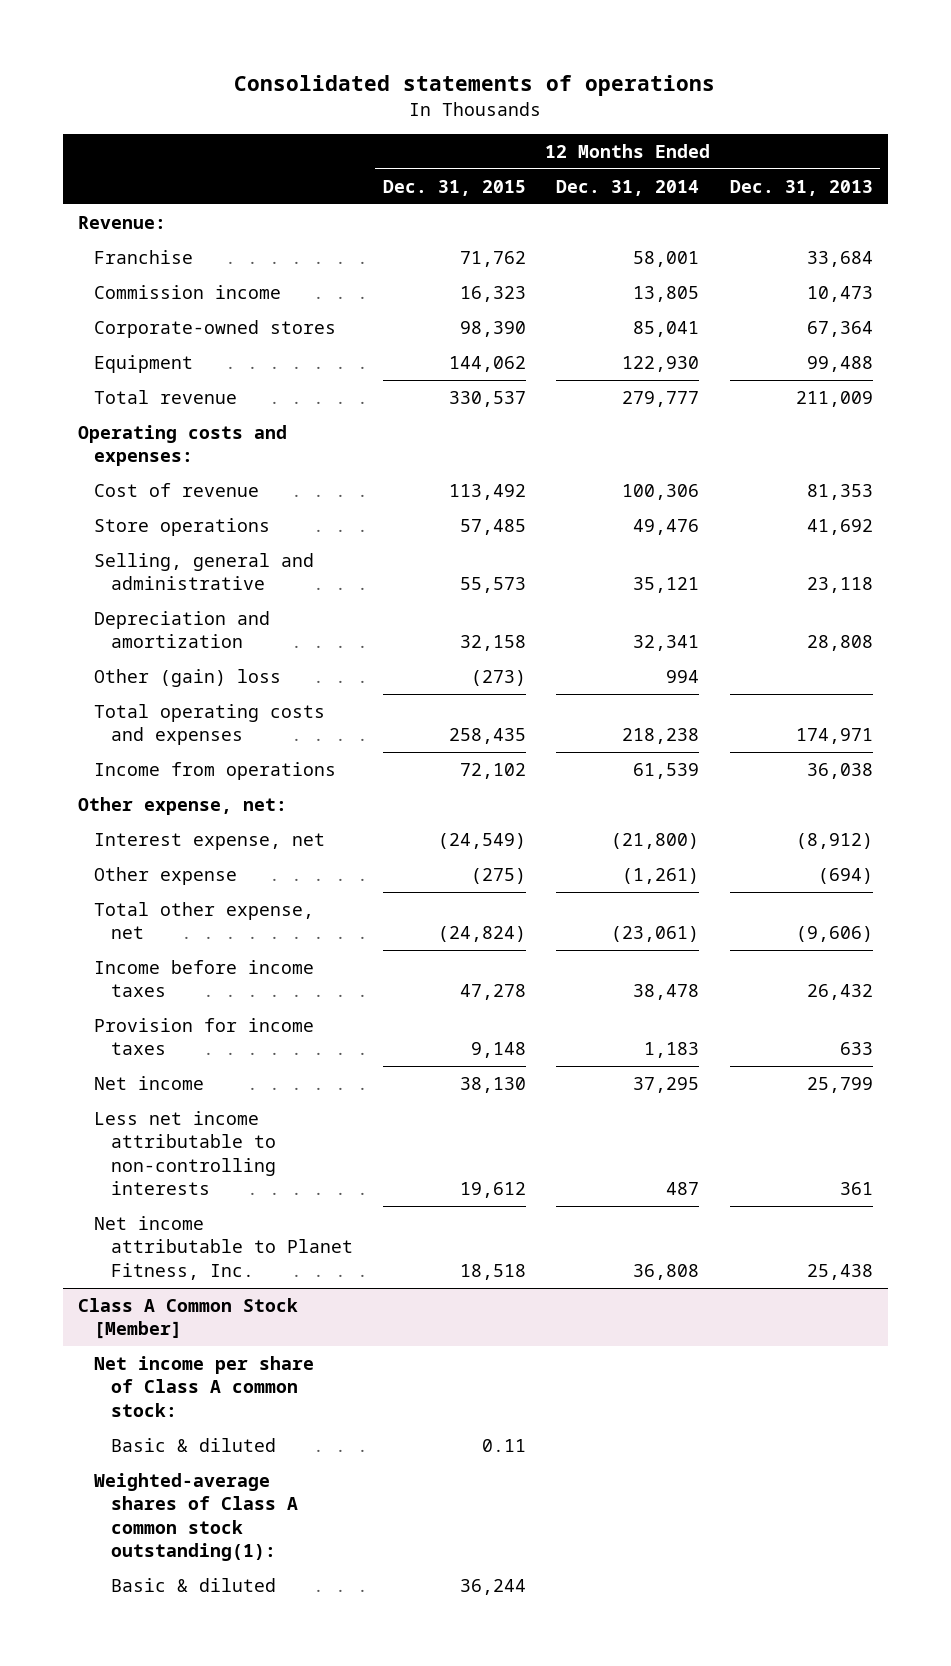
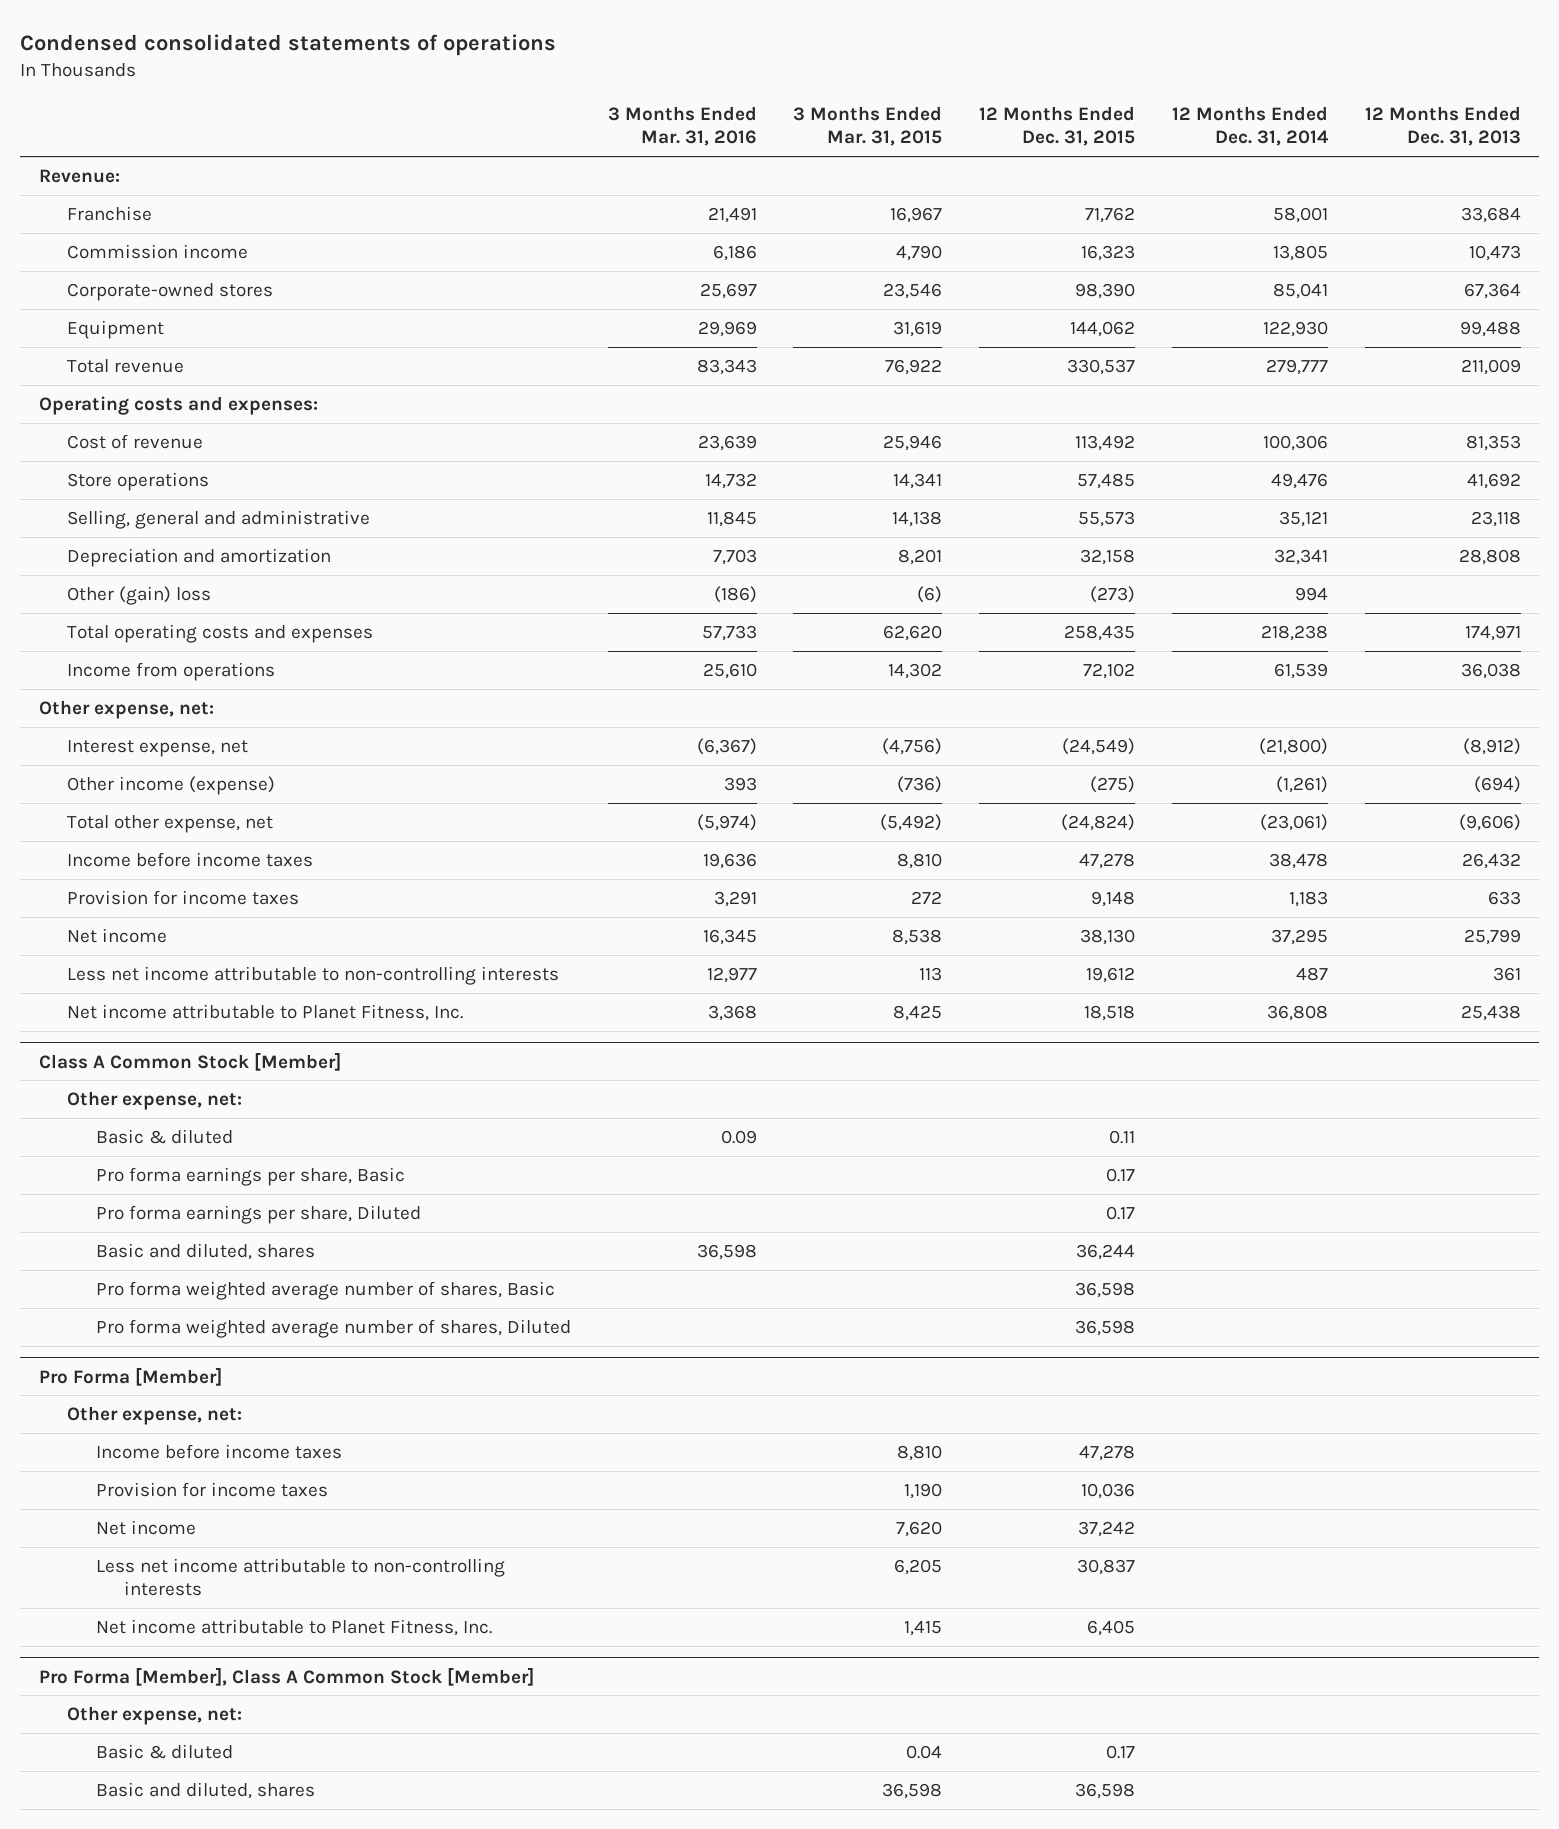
- Consolidated statements of operations
+ Condensed consolidated statements of operations
- | 12 Months Ended Dec. 31, 2015 | 12 Months Ended Dec. 31, 2014 | 12 Months Ended Dec. 31, 2013
+ | 3 Months Ended Mar. 31, 2016 | 3 Months Ended Mar. 31, 2015 | 12 Months Ended Dec. 31, 2015 | 12 Months Ended Dec. 31, 2014 | 12 Months Ended Dec. 31, 2013
- Other expense | (275) | (1,261) | (694)
+ Other income (expense) | 393 | (736) | (275) | (1,261) | (694)
@ Class A Common Stock [Member]
- Net income per share of Class A common stock:
+ Other expense, net:
- Weighted-average shares of Class A common stock outstanding(1):
- Basic & diluted | 36,244 | |
+ Pro forma earnings per share, Basic | | | 0.17 | |
+ Pro forma earnings per share, Diluted | | | 0.17 | |
+ Basic and diluted, shares | 36,598 | | 36,244 | |
+ Pro forma weighted average number of shares, Basic | | | 36,598 | |
+ Pro forma weighted average number of shares, Diluted | | | 36,598 | |
+ Pro Forma [Member]
+ Other expense, net:
+ Income before income taxes | | 8,810 | 47,278 | |
+ Provision for income taxes | | 1,190 | 10,036 | |
+ Net income | | 7,620 | 37,242 | |
+ Less net income attributable to non-controlling interests | | 6,205 | 30,837 | |
+ Net income attributable to Planet Fitness, Inc. | | 1,415 | 6,405 | |
+ Pro Forma [Member], Class A Common Stock [Member]
+ Other expense, net:
+ Basic & diluted | | 0.04 | 0.17 | |
+ Basic and diluted, shares | | 36,598 | 36,598 | |

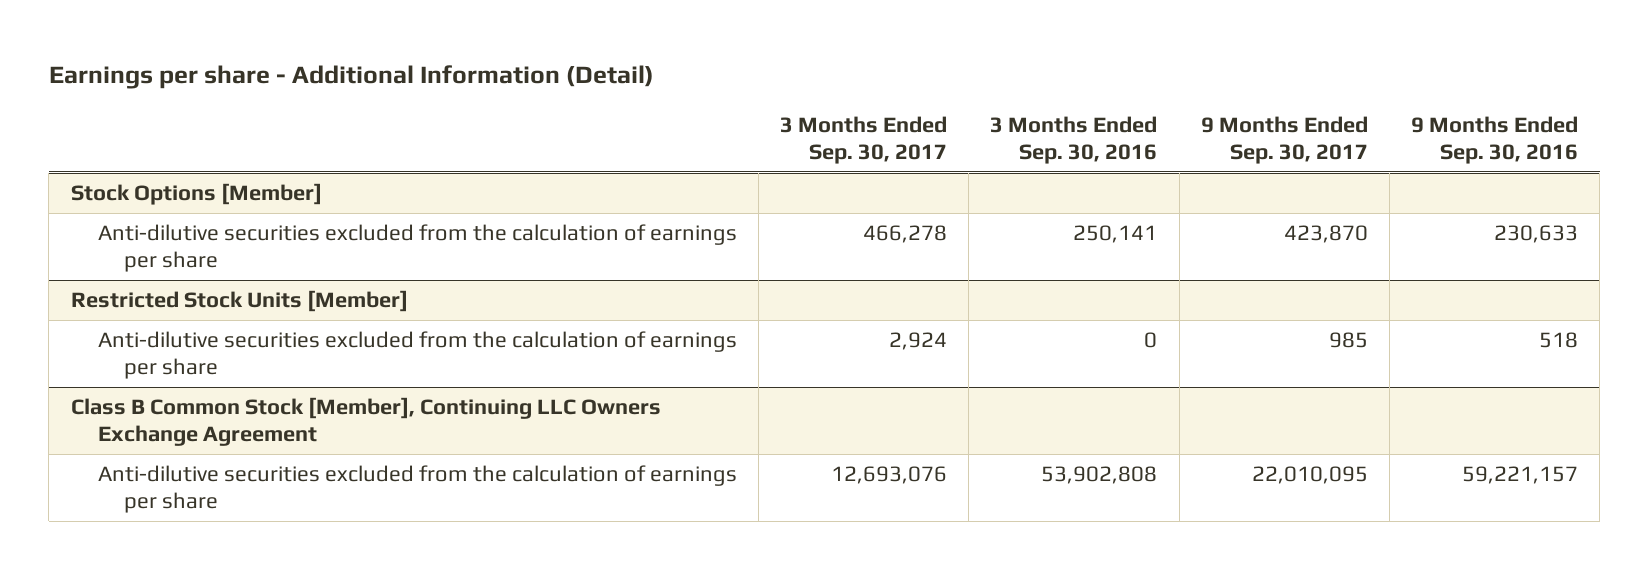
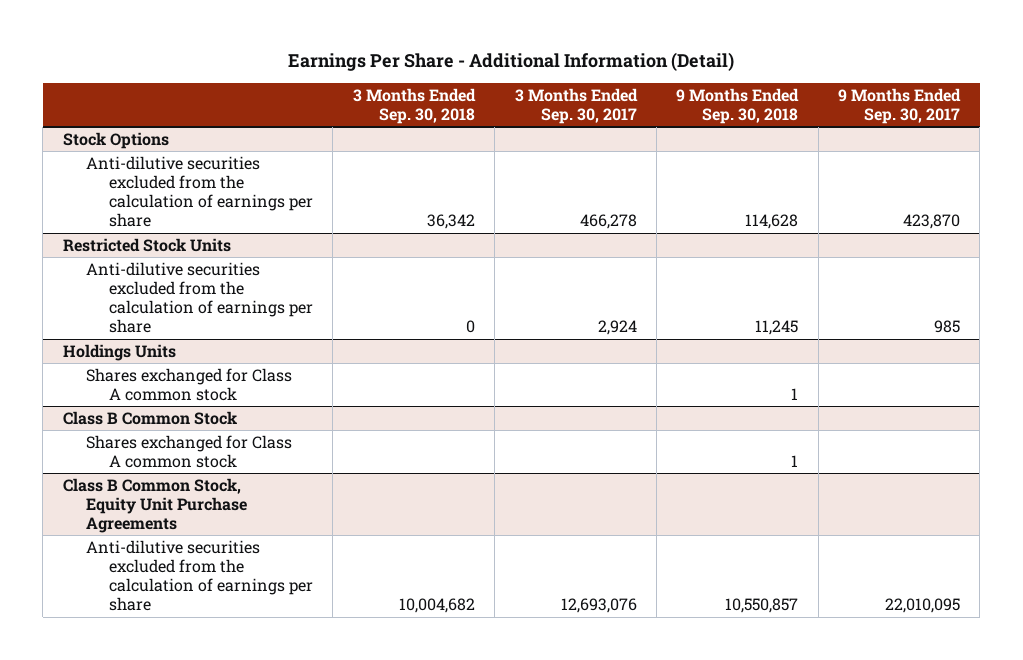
- Earnings per share - Additional Information (Detail)
+ Earnings Per Share - Additional Information (Detail)
- | 3 Months Ended Sep. 30, 2017 | 3 Months Ended Sep. 30, 2016 | 9 Months Ended Sep. 30, 2017 | 9 Months Ended Sep. 30, 2016
+ | 3 Months Ended Sep. 30, 2018 | 3 Months Ended Sep. 30, 2017 | 9 Months Ended Sep. 30, 2018 | 9 Months Ended Sep. 30, 2017
- Stock Options [Member]
+ Stock Options
- Restricted Stock Units [Member]
+ Restricted Stock Units
- Class B Common Stock [Member], Continuing LLC Owners Exchange Agreement
+ Holdings Units
+ Shares exchanged for Class A common stock | | | 1 |
+ Class B Common Stock
+ Shares exchanged for Class A common stock | | | 1 |
+ Class B Common Stock, Equity Unit Purchase Agreements

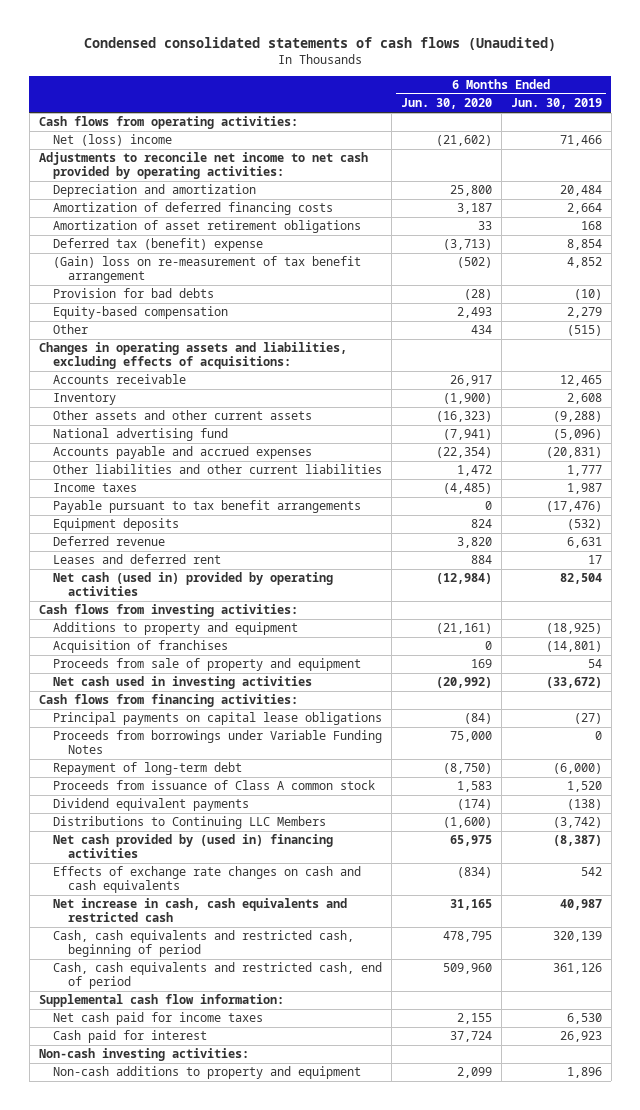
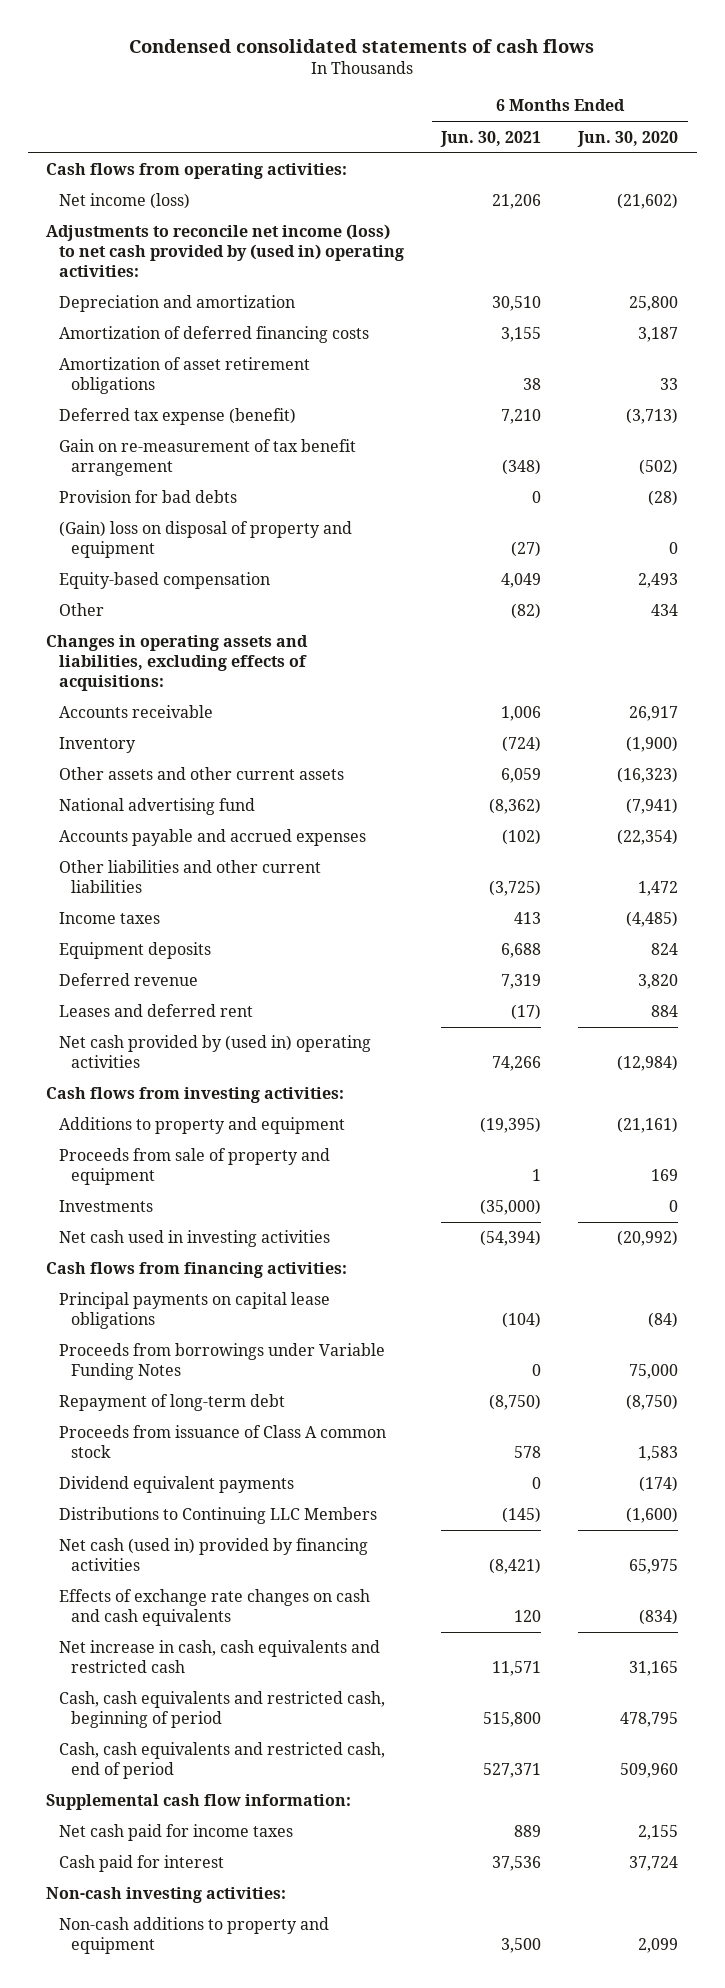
- Condensed consolidated statements of cash flows (Unaudited)
+ Condensed consolidated statements of cash flows
- | 6 Months Ended Jun. 30, 2020 | 6 Months Ended Jun. 30, 2019
+ | 6 Months Ended Jun. 30, 2021 | 6 Months Ended Jun. 30, 2020
- Net (loss) income | (21,602) | 71,466
- Adjustments to reconcile net income to net cash provided by operating activities:
+ Net income (loss) | 21,206 | (21,602)
+ Adjustments to reconcile net income (loss) to net cash provided by (used in) operating activities:
- Deferred tax (benefit) expense | (3,713) | 8,854
- (Gain) loss on re-measurement of tax benefit arrangement | (502) | 4,852
+ Deferred tax expense (benefit) | 7,210 | (3,713)
+ Gain on re-measurement of tax benefit arrangement | (348) | (502)
+ (Gain) loss on disposal of property and equipment | (27) | 0
- Payable pursuant to tax benefit arrangements | 0 | (17,476)
- Net cash (used in) provided by operating activities | (12,984) | 82,504
+ Net cash provided by (used in) operating activities | 74,266 | (12,984)
- Acquisition of franchises | 0 | (14,801)
+ Investments | (35,000) | 0
- Net cash provided by (used in) financing activities | 65,975 | (8,387)
+ Net cash (used in) provided by financing activities | (8,421) | 65,975

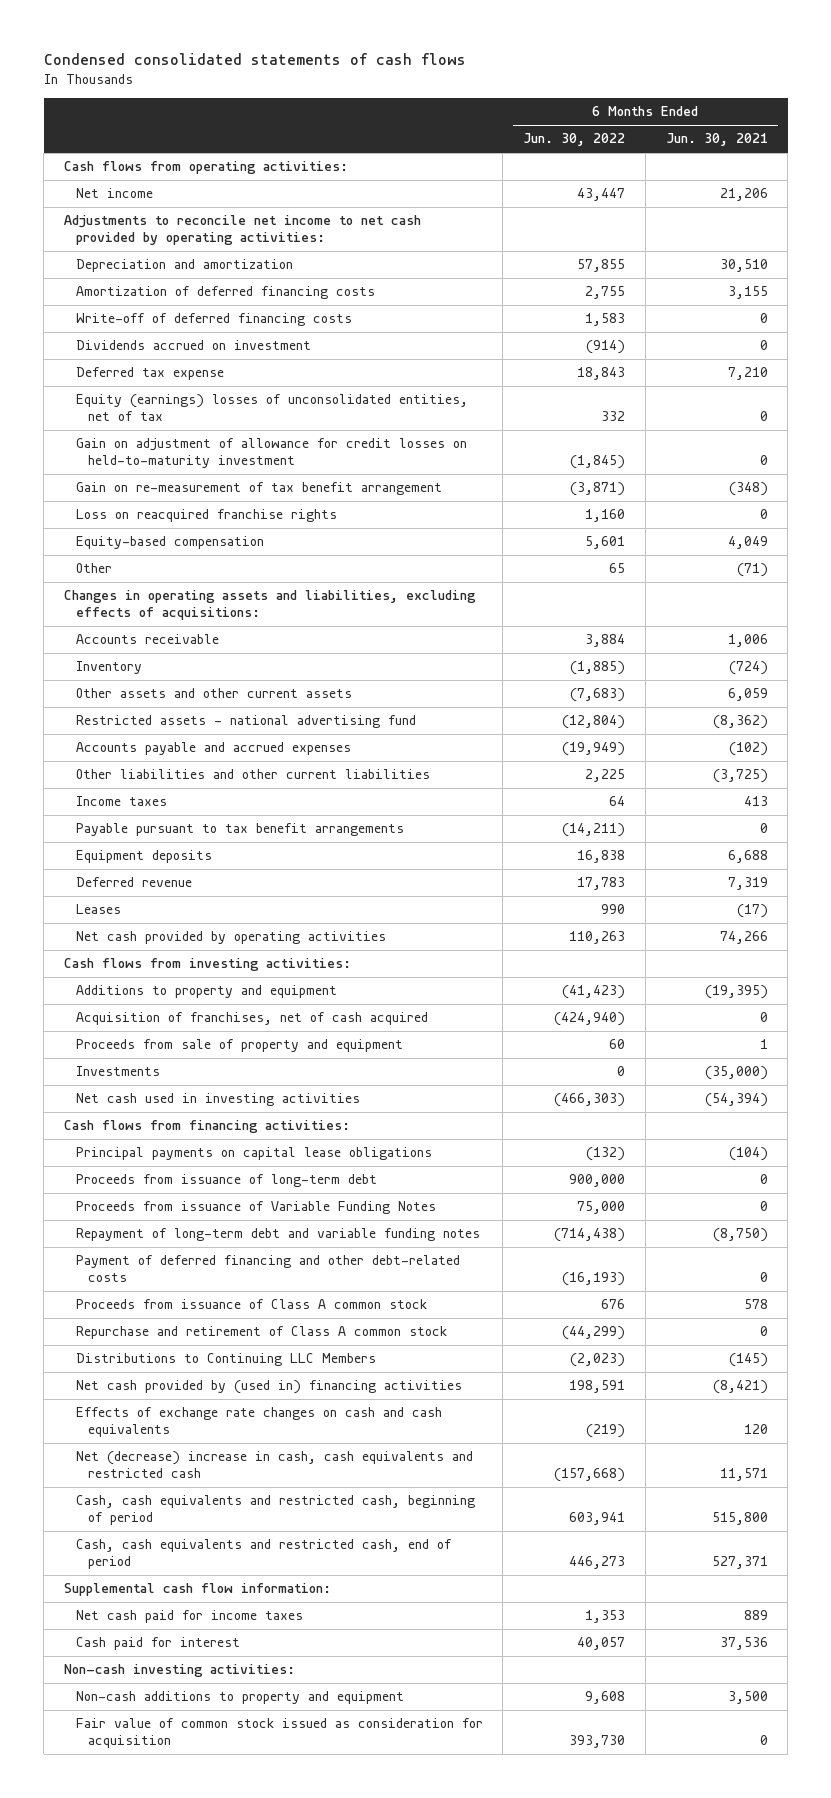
- | 6 Months Ended Jun. 30, 2021 | 6 Months Ended Jun. 30, 2020
+ | 6 Months Ended Jun. 30, 2022 | 6 Months Ended Jun. 30, 2021
- Net income (loss) | 21,206 | (21,602)
- Adjustments to reconcile net income (loss) to net cash provided by (used in) operating activities:
+ Net income | 43,447 | 21,206
+ Adjustments to reconcile net income to net cash provided by operating activities:
- Amortization of asset retirement obligations | 38 | 33
- Deferred tax expense (benefit) | 7,210 | (3,713)
+ Write-off of deferred financing costs | 1,583 | 0
+ Dividends accrued on investment | (914) | 0
+ Deferred tax expense | 18,843 | 7,210
+ Equity (earnings) losses of unconsolidated entities, net of tax | 332 | 0
+ Gain on adjustment of allowance for credit losses on held-to-maturity investment | (1,845) | 0
- Provision for bad debts | 0 | (28)
- (Gain) loss on disposal of property and equipment | (27) | 0
+ Loss on reacquired franchise rights | 1,160 | 0
- Other | (82) | 434
+ Other | 65 | (71)
- National advertising fund | (8,362) | (7,941)
+ Restricted assets - national advertising fund | (12,804) | (8,362)
+ Payable pursuant to tax benefit arrangements | (14,211) | 0
- Leases and deferred rent | (17) | 884
- Net cash provided by (used in) operating activities | 74,266 | (12,984)
+ Leases | 990 | (17)
+ Net cash provided by operating activities | 110,263 | 74,266
+ Acquisition of franchises, net of cash acquired | (424,940) | 0
- Proceeds from borrowings under Variable Funding Notes | 0 | 75,000
- Repayment of long-term debt | (8,750) | (8,750)
+ Proceeds from issuance of long-term debt | 900,000 | 0
+ Proceeds from issuance of Variable Funding Notes | 75,000 | 0
+ Repayment of long-term debt and variable funding notes | (714,438) | (8,750)
+ Payment of deferred financing and other debt-related costs | (16,193) | 0
- Dividend equivalent payments | 0 | (174)
+ Repurchase and retirement of Class A common stock | (44,299) | 0
- Net cash (used in) provided by financing activities | (8,421) | 65,975
+ Net cash provided by (used in) financing activities | 198,591 | (8,421)
- Net increase in cash, cash equivalents and restricted cash | 11,571 | 31,165
+ Net (decrease) increase in cash, cash equivalents and restricted cash | (157,668) | 11,571
+ Fair value of common stock issued as consideration for acquisition | 393,730 | 0

